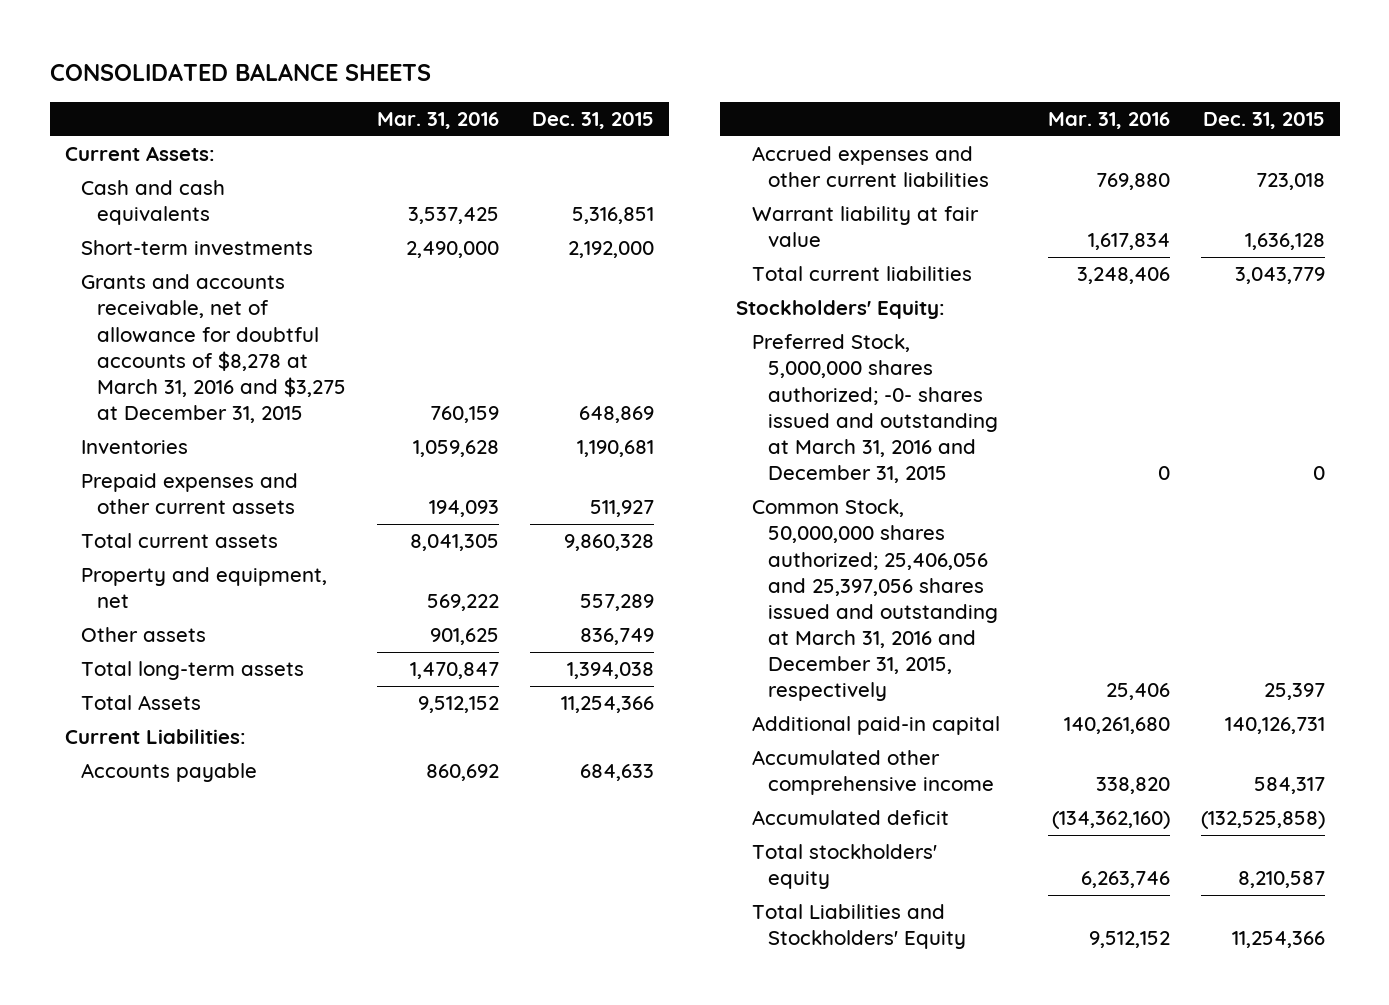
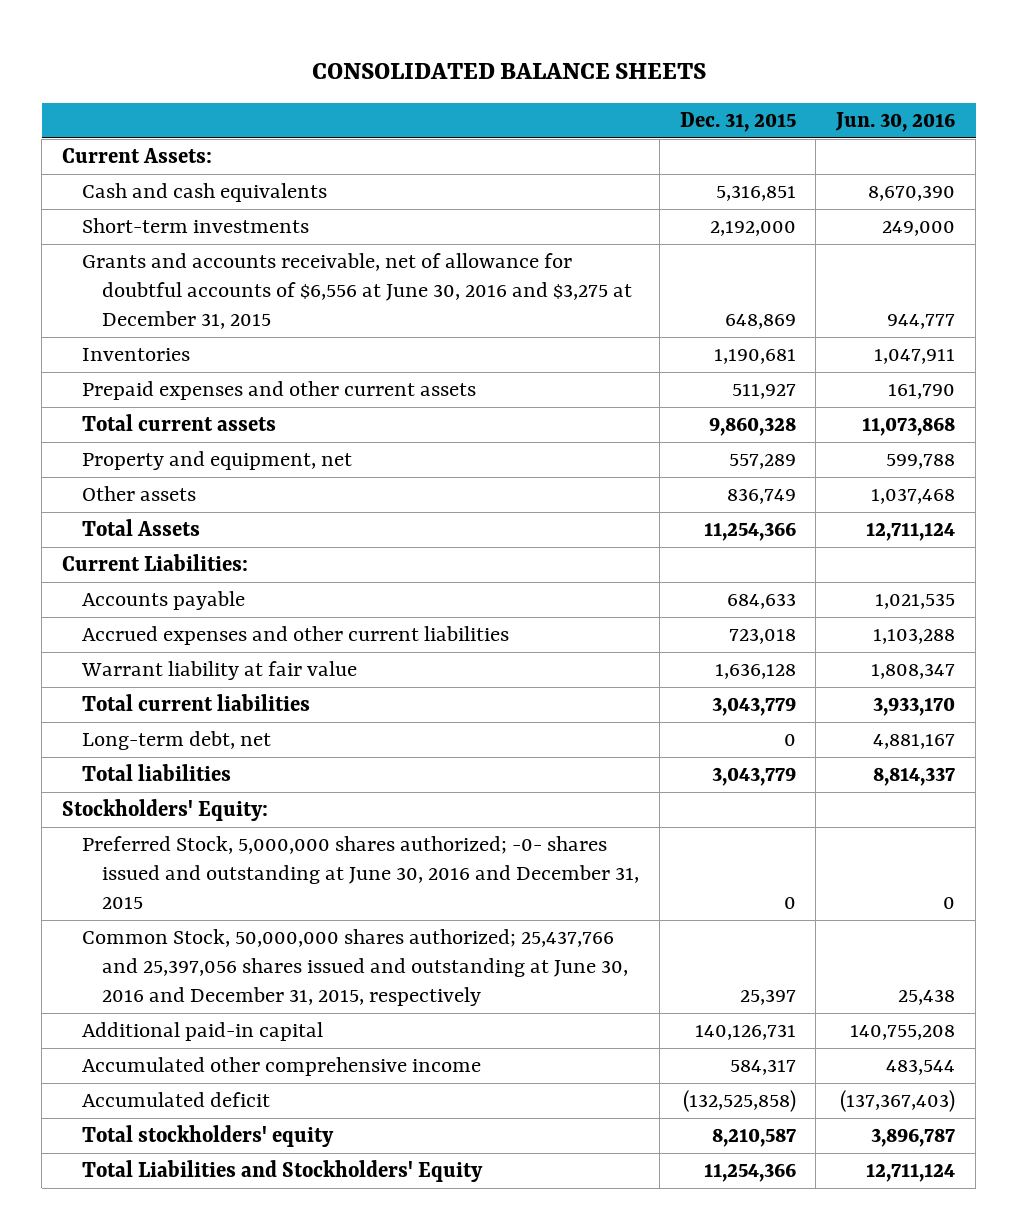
- | Mar. 31, 2016 | Dec. 31, 2015
+ | Dec. 31, 2015 | Jun. 30, 2016
- Grants and accounts receivable, net of allowance for doubtful accounts of $8,278 at March 31, 2016 and $3,275 at December 31, 2015 | 760,159 | 648,869
+ Grants and accounts receivable, net of allowance for doubtful accounts of $6,556 at June 30, 2016 and $3,275 at December 31, 2015 | 648,869 | 944,777
- Total long-term assets | 1,470,847 | 1,394,038
+ Long-term debt, net | 0 | 4,881,167
+ Total liabilities | 3,043,779 | 8,814,337
- Preferred Stock, 5,000,000 shares authorized; -0- shares issued and outstanding at March 31, 2016 and December 31, 2015 | 0 | 0
- Common Stock, 50,000,000 shares authorized; 25,406,056 and 25,397,056 shares issued and outstanding at March 31, 2016 and December 31, 2015, respectively | 25,406 | 25,397
+ Preferred Stock, 5,000,000 shares authorized; -0- shares issued and outstanding at June 30, 2016 and December 31, 2015 | 0 | 0
+ Common Stock, 50,000,000 shares authorized; 25,437,766 and 25,397,056 shares issued and outstanding at June 30, 2016 and December 31, 2015, respectively | 25,397 | 25,438

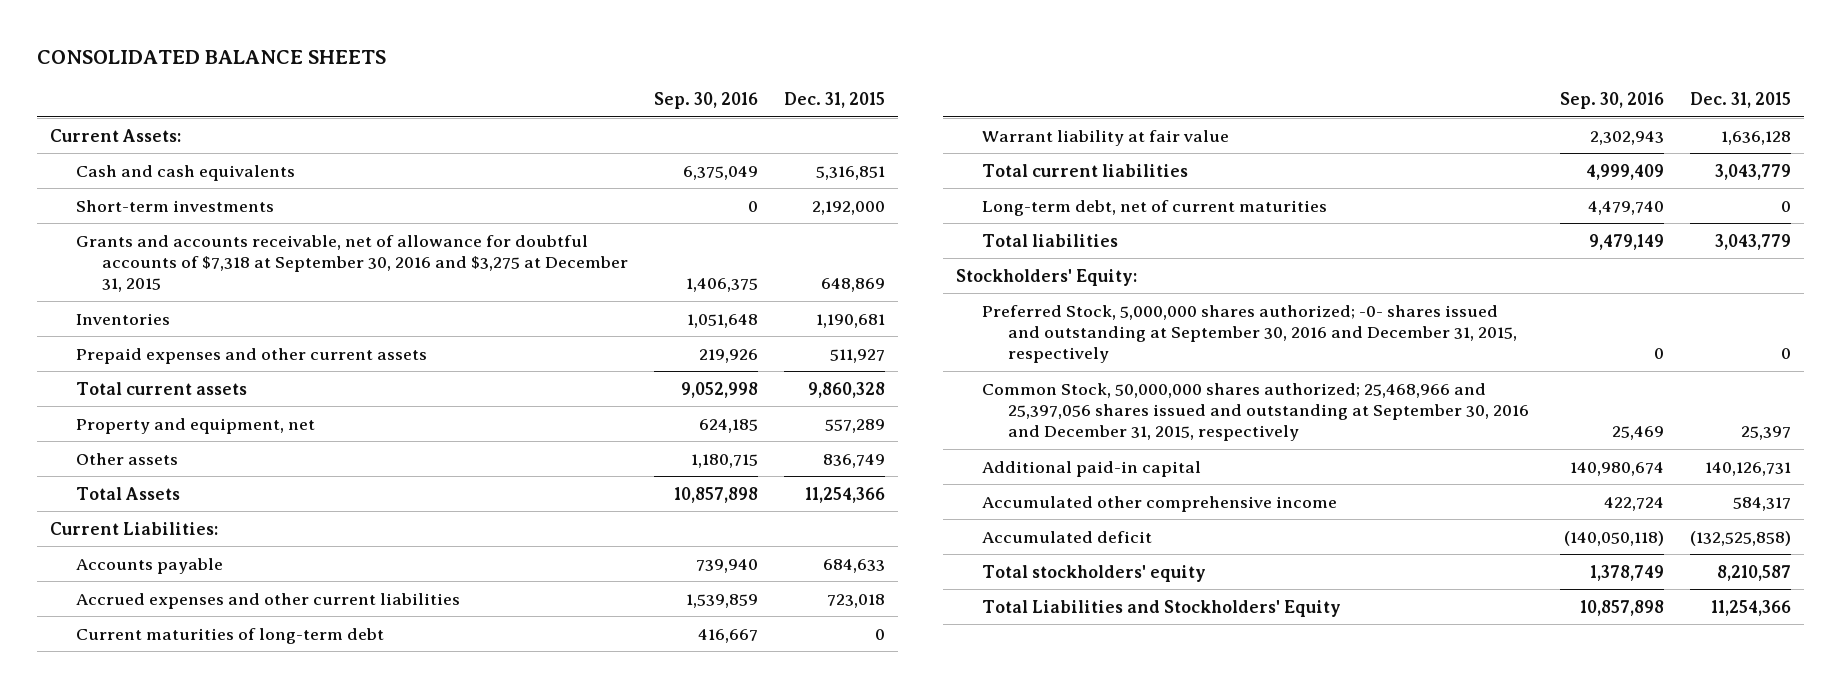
- | Dec. 31, 2015 | Jun. 30, 2016
+ | Sep. 30, 2016 | Dec. 31, 2015
- Grants and accounts receivable, net of allowance for doubtful accounts of $6,556 at June 30, 2016 and $3,275 at December 31, 2015 | 648,869 | 944,777
+ Grants and accounts receivable, net of allowance for doubtful accounts of $7,318 at September 30, 2016 and $3,275 at December 31, 2015 | 1,406,375 | 648,869
+ Current maturities of long-term debt | 416,667 | 0
- Long-term debt, net | 0 | 4,881,167
+ Long-term debt, net of current maturities | 4,479,740 | 0
- Preferred Stock, 5,000,000 shares authorized; -0- shares issued and outstanding at June 30, 2016 and December 31, 2015 | 0 | 0
- Common Stock, 50,000,000 shares authorized; 25,437,766 and 25,397,056 shares issued and outstanding at June 30, 2016 and December 31, 2015, respectively | 25,397 | 25,438
+ Preferred Stock, 5,000,000 shares authorized; -0- shares issued and outstanding at September 30, 2016 and December 31, 2015, respectively | 0 | 0
+ Common Stock, 50,000,000 shares authorized; 25,468,966 and 25,397,056 shares issued and outstanding at September 30, 2016 and December 31, 2015, respectively | 25,469 | 25,397

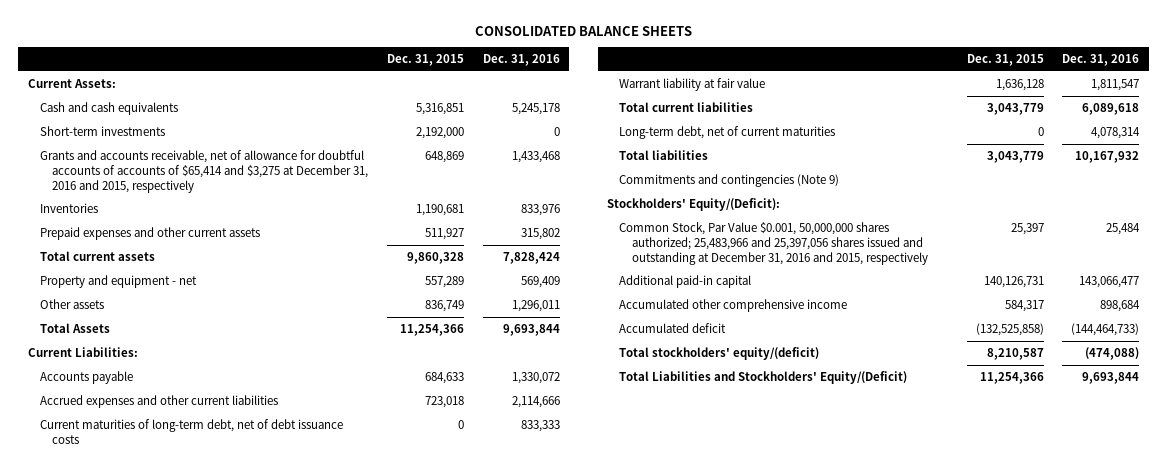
- | Sep. 30, 2016 | Dec. 31, 2015
+ | Dec. 31, 2015 | Dec. 31, 2016
- Grants and accounts receivable, net of allowance for doubtful accounts of $7,318 at September 30, 2016 and $3,275 at December 31, 2015 | 1,406,375 | 648,869
+ Grants and accounts receivable, net of allowance for doubtful accounts of accounts of $65,414 and $3,275 at December 31, 2016 and 2015, respectively | 648,869 | 1,433,468
- Property and equipment, net | 624,185 | 557,289
+ Property and equipment - net | 557,289 | 569,409
- Current maturities of long-term debt | 416,667 | 0
+ Current maturities of long-term debt, net of debt issuance costs | 0 | 833,333
- Stockholders' Equity:
- Preferred Stock, 5,000,000 shares authorized; -0- shares issued and outstanding at September 30, 2016 and December 31, 2015, respectively | 0 | 0
- Common Stock, 50,000,000 shares authorized; 25,468,966 and 25,397,056 shares issued and outstanding at September 30, 2016 and December 31, 2015, respectively | 25,469 | 25,397
+ Commitments and contingencies (Note 9)
+ Stockholders' Equity/(Deficit):
+ Common Stock, Par Value $0.001, 50,000,000 shares authorized; 25,483,966 and 25,397,056 shares issued and outstanding at December 31, 2016 and 2015, respectively | 25,397 | 25,484
- Total stockholders' equity | 1,378,749 | 8,210,587
- Total Liabilities and Stockholders' Equity | 10,857,898 | 11,254,366
+ Total stockholders' equity/(deficit) | 8,210,587 | (474,088)
+ Total Liabilities and Stockholders' Equity/(Deficit) | 11,254,366 | 9,693,844

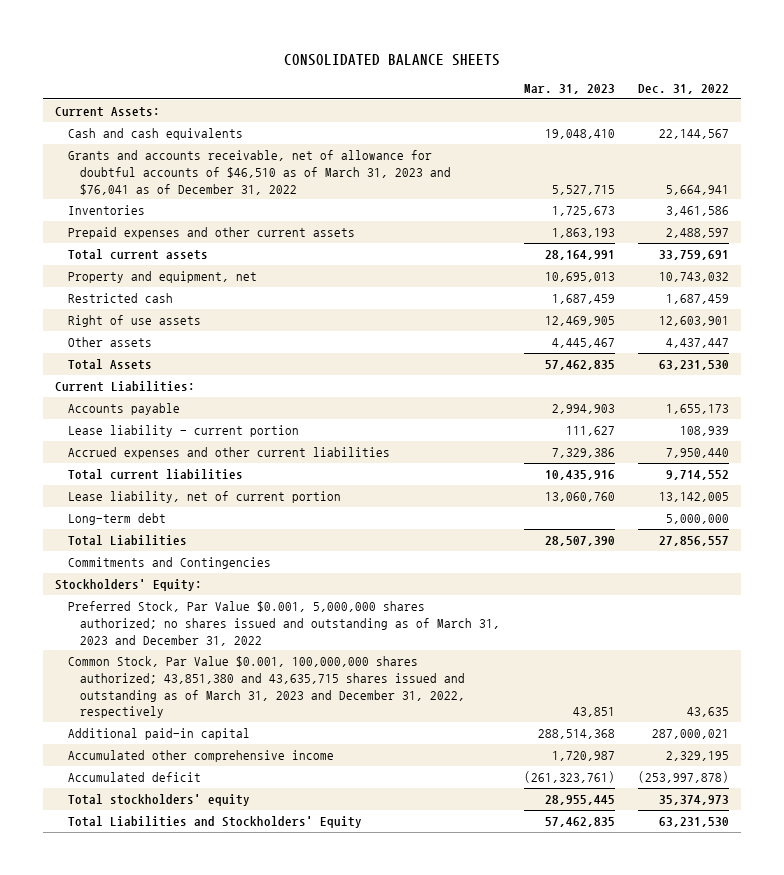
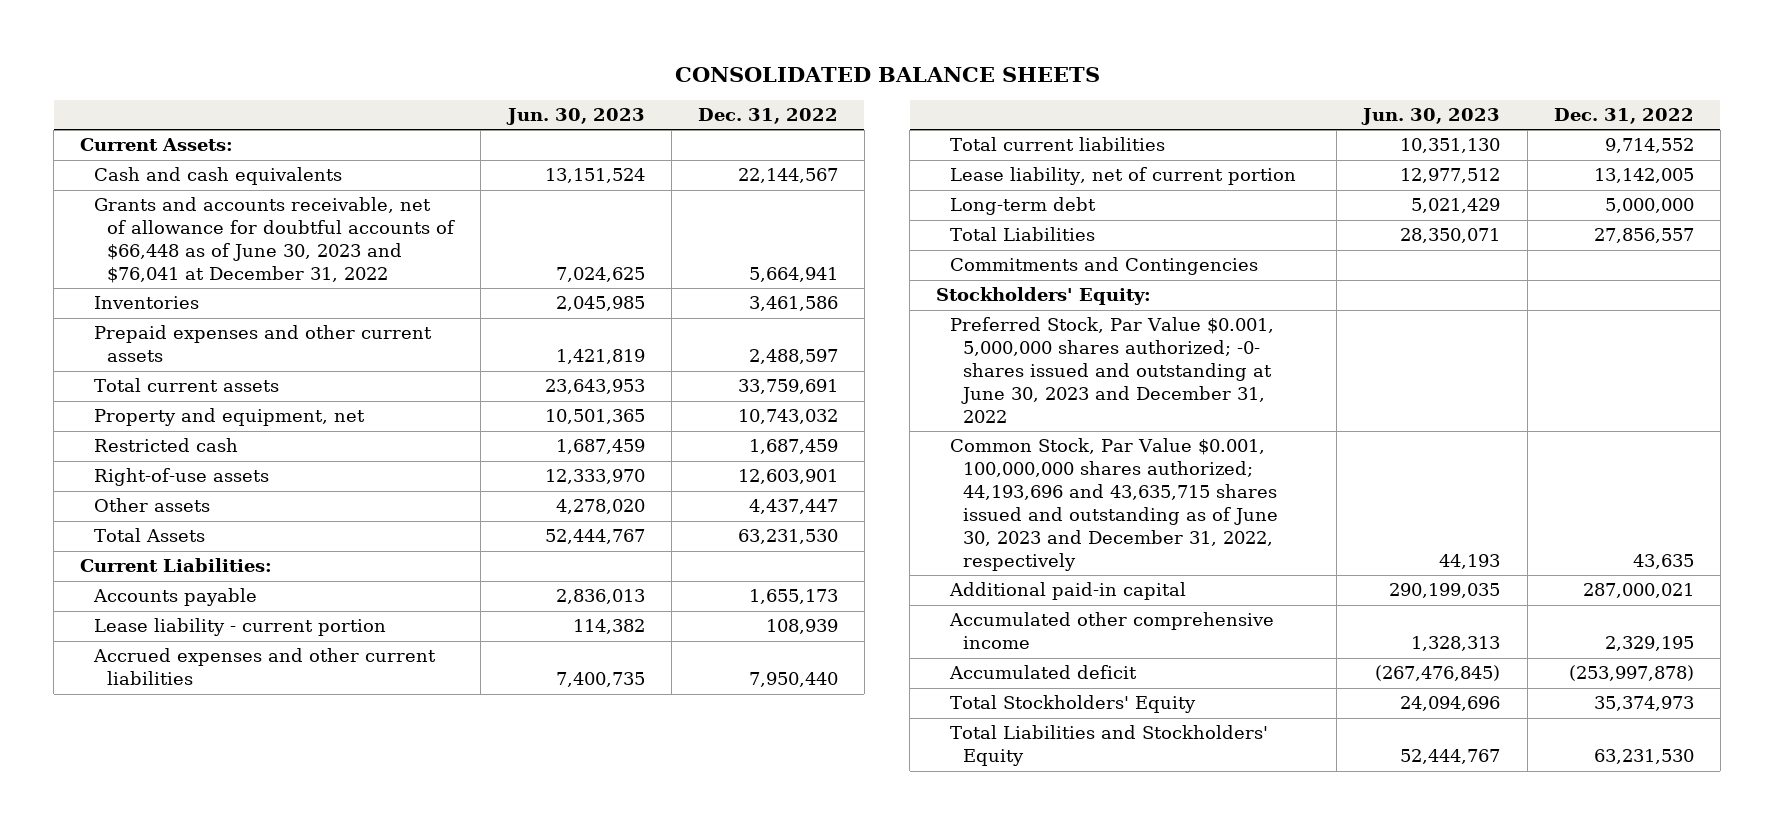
- | Mar. 31, 2023 | Dec. 31, 2022
+ | Jun. 30, 2023 | Dec. 31, 2022
- Grants and accounts receivable, net of allowance for doubtful accounts of $46,510 as of March 31, 2023 and $76,041 as of December 31, 2022 | 5,527,715 | 5,664,941
+ Grants and accounts receivable, net of allowance for doubtful accounts of $66,448 as of June 30, 2023 and $76,041 at December 31, 2022 | 7,024,625 | 5,664,941
- Right of use assets | 12,469,905 | 12,603,901
+ Right-of-use assets | 12,333,970 | 12,603,901
- Preferred Stock, Par Value $0.001, 5,000,000 shares authorized; no shares issued and outstanding as of March 31, 2023 and December 31, 2022
- Common Stock, Par Value $0.001, 100,000,000 shares authorized; 43,851,380 and 43,635,715 shares issued and outstanding as of March 31, 2023 and December 31, 2022, respectively | 43,851 | 43,635
+ Preferred Stock, Par Value $0.001, 5,000,000 shares authorized; -0- shares issued and outstanding at June 30, 2023 and December 31, 2022
+ Common Stock, Par Value $0.001, 100,000,000 shares authorized; 44,193,696 and 43,635,715 shares issued and outstanding as of June 30, 2023 and December 31, 2022, respectively | 44,193 | 43,635
- Total stockholders' equity | 28,955,445 | 35,374,973
+ Total Stockholders' Equity | 24,094,696 | 35,374,973

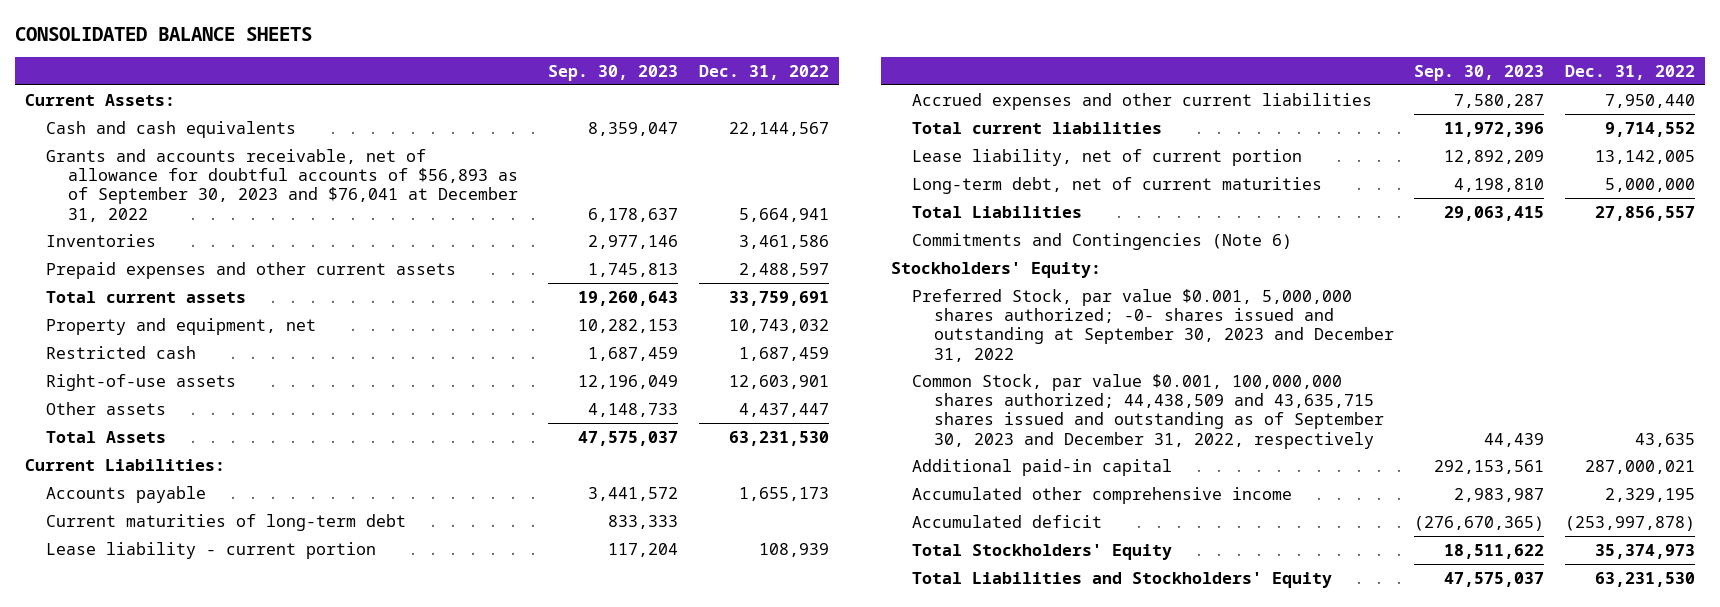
- | Jun. 30, 2023 | Dec. 31, 2022
+ | Sep. 30, 2023 | Dec. 31, 2022
- Grants and accounts receivable, net of allowance for doubtful accounts of $66,448 as of June 30, 2023 and $76,041 at December 31, 2022 | 7,024,625 | 5,664,941
+ Grants and accounts receivable, net of allowance for doubtful accounts of $56,893 as of September 30, 2023 and $76,041 at December 31, 2022 | 6,178,637 | 5,664,941
+ Current maturities of long-term debt | 833,333 |
- Long-term debt | 5,021,429 | 5,000,000
+ Long-term debt, net of current maturities | 4,198,810 | 5,000,000
- Commitments and Contingencies
+ Commitments and Contingencies (Note 6)
- Preferred Stock, Par Value $0.001, 5,000,000 shares authorized; -0- shares issued and outstanding at June 30, 2023 and December 31, 2022
- Common Stock, Par Value $0.001, 100,000,000 shares authorized; 44,193,696 and 43,635,715 shares issued and outstanding as of June 30, 2023 and December 31, 2022, respectively | 44,193 | 43,635
+ Preferred Stock, par value $0.001, 5,000,000 shares authorized; -0- shares issued and outstanding at September 30, 2023 and December 31, 2022
+ Common Stock, par value $0.001, 100,000,000 shares authorized; 44,438,509 and 43,635,715 shares issued and outstanding as of September 30, 2023 and December 31, 2022, respectively | 44,439 | 43,635

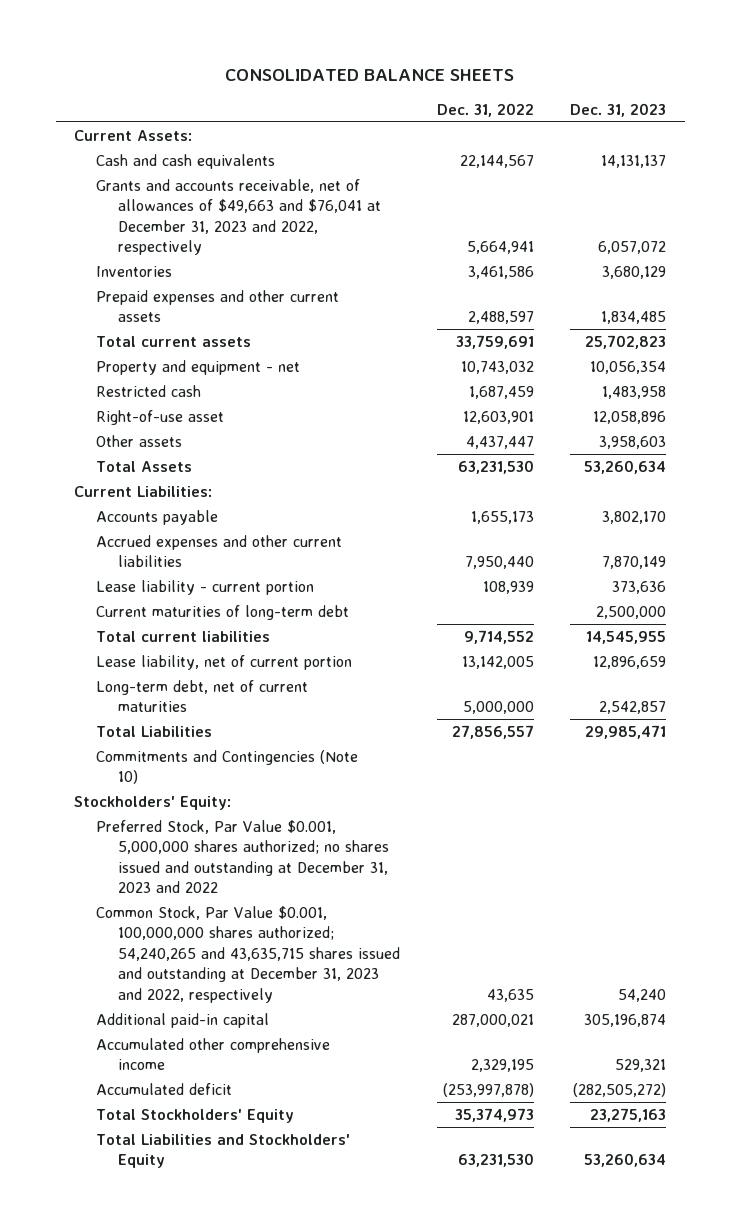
- | Sep. 30, 2023 | Dec. 31, 2022
+ | Dec. 31, 2022 | Dec. 31, 2023
- Grants and accounts receivable, net of allowance for doubtful accounts of $56,893 as of September 30, 2023 and $76,041 at December 31, 2022 | 6,178,637 | 5,664,941
+ Grants and accounts receivable, net of allowances of $49,663 and $76,041 at December 31, 2023 and 2022, respectively | 5,664,941 | 6,057,072
- Property and equipment, net | 10,282,153 | 10,743,032
+ Property and equipment - net | 10,743,032 | 10,056,354
- Right-of-use assets | 12,196,049 | 12,603,901
+ Right-of-use asset | 12,603,901 | 12,058,896
moved down: Lease liability - current portion | 108,939 | 373,636
moved down: Current maturities of long-term debt | | 2,500,000
- Commitments and Contingencies (Note 6)
+ Commitments and Contingencies (Note 10)
- Preferred Stock, par value $0.001, 5,000,000 shares authorized; -0- shares issued and outstanding at September 30, 2023 and December 31, 2022
- Common Stock, par value $0.001, 100,000,000 shares authorized; 44,438,509 and 43,635,715 shares issued and outstanding as of September 30, 2023 and December 31, 2022, respectively | 44,439 | 43,635
+ Preferred Stock, Par Value $0.001, 5,000,000 shares authorized; no shares issued and outstanding at December 31, 2023 and 2022
+ Common Stock, Par Value $0.001, 100,000,000 shares authorized; 54,240,265 and 43,635,715 shares issued and outstanding at December 31, 2023 and 2022, respectively | 43,635 | 54,240

